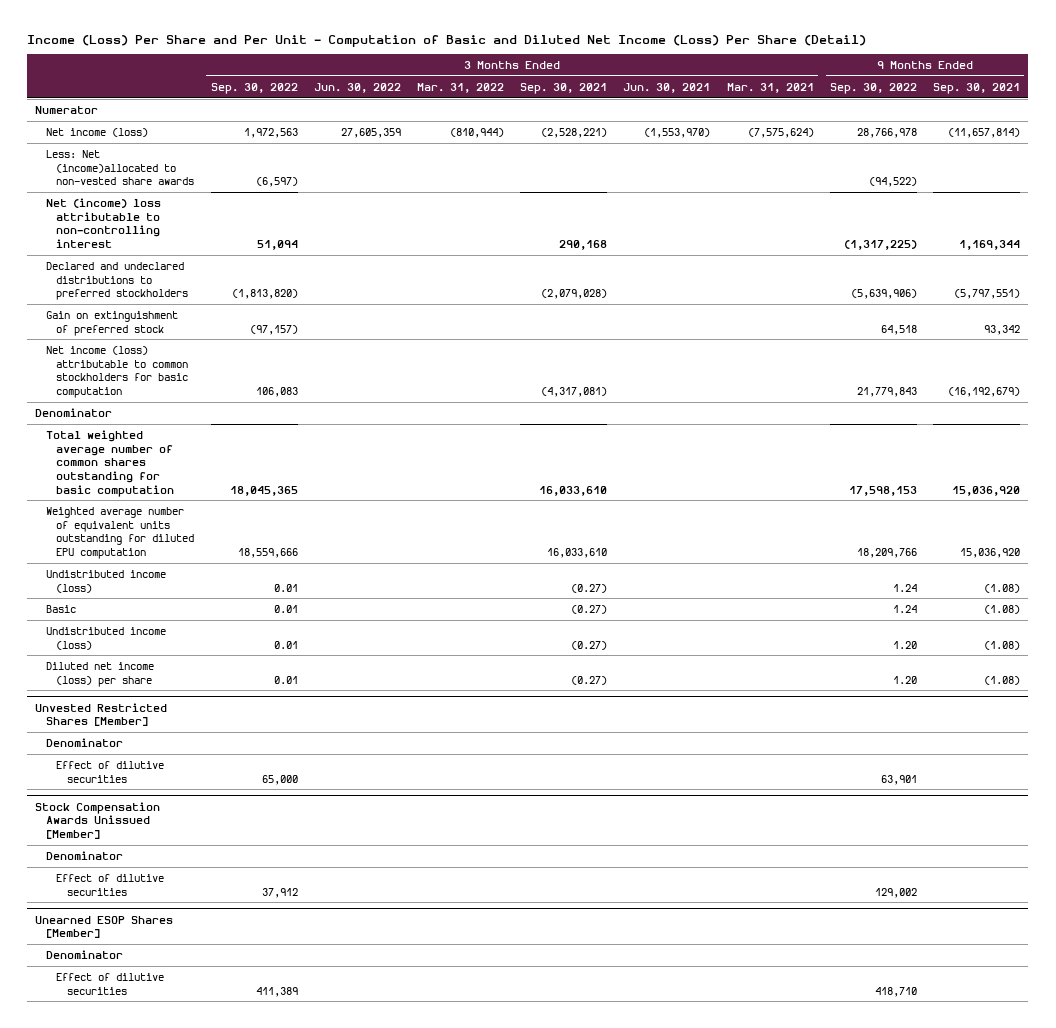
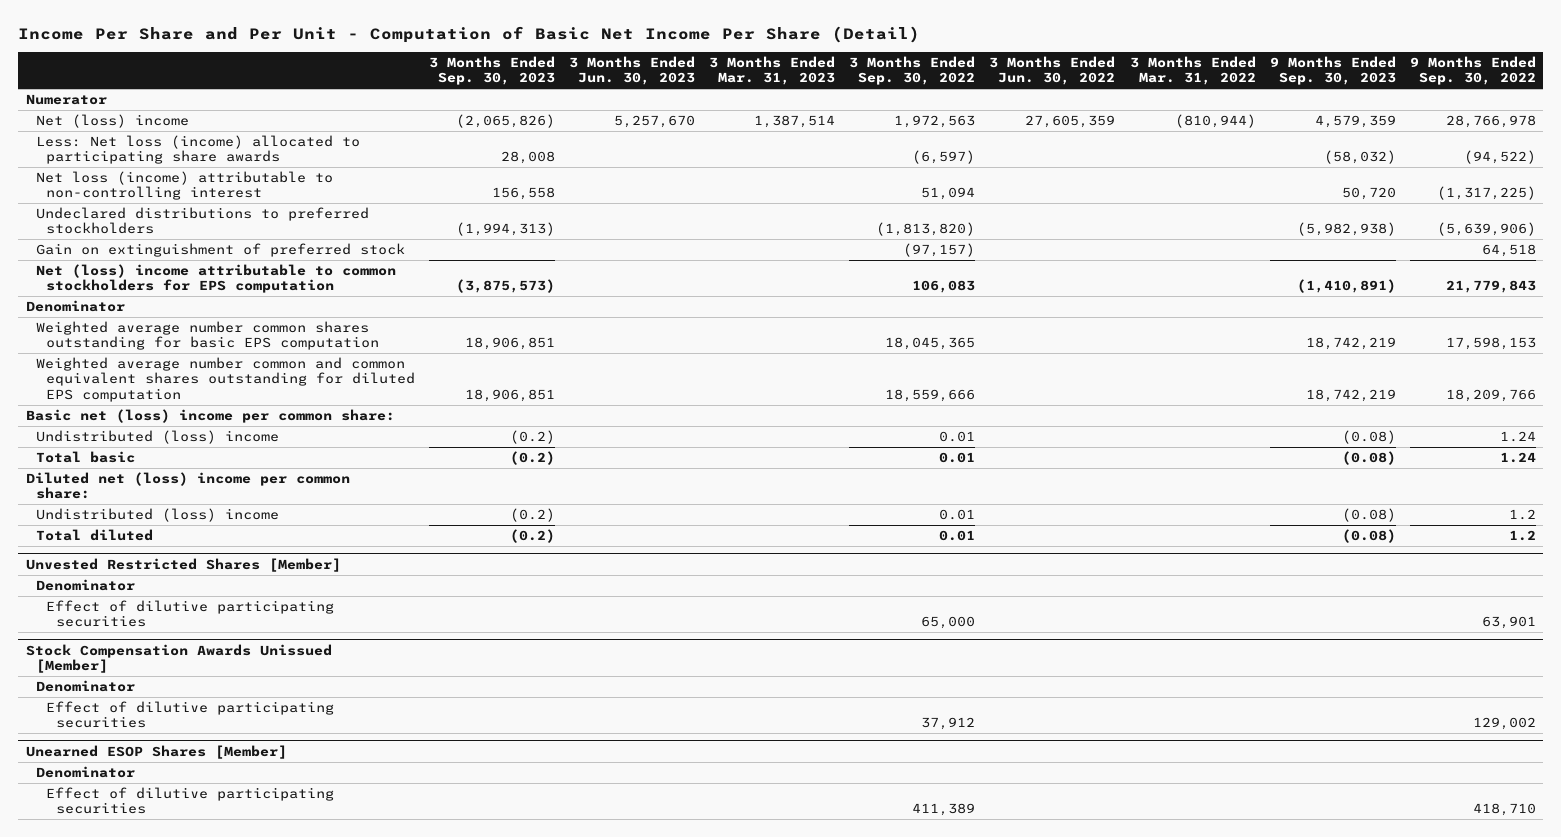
- Income (Loss) Per Share and Per Unit - Computation of Basic and Diluted Net Income (Loss) Per Share (Detail)
+ Income Per Share and Per Unit - Computation of Basic Net Income Per Share (Detail)
- | 3 Months Ended Sep. 30, 2022 | 3 Months Ended Jun. 30, 2022 | 3 Months Ended Mar. 31, 2022 | 3 Months Ended Sep. 30, 2021 | 3 Months Ended Jun. 30, 2021 | 3 Months Ended Mar. 31, 2021 | 9 Months Ended Sep. 30, 2022 | 9 Months Ended Sep. 30, 2021
+ | 3 Months Ended Sep. 30, 2023 | 3 Months Ended Jun. 30, 2023 | 3 Months Ended Mar. 31, 2023 | 3 Months Ended Sep. 30, 2022 | 3 Months Ended Jun. 30, 2022 | 3 Months Ended Mar. 31, 2022 | 9 Months Ended Sep. 30, 2023 | 9 Months Ended Sep. 30, 2022
- Net income (loss) | 1,972,563 | 27,605,359 | (810,944) | (2,528,221) | (1,553,970) | (7,575,624) | 28,766,978 | (11,657,814)
- Less: Net (income)allocated to non-vested share awards | (6,597) | | | | | | (94,522) |
- Net (income) loss attributable to non-controlling interest | 51,094 | | | 290,168 | | | (1,317,225) | 1,169,344
- Declared and undeclared distributions to preferred stockholders | (1,813,820) | | | (2,079,028) | | | (5,639,906) | (5,797,551)
+ Net (loss) income | (2,065,826) | 5,257,670 | 1,387,514 | 1,972,563 | 27,605,359 | (810,944) | 4,579,359 | 28,766,978
+ Less: Net loss (income) allocated to participating share awards | 28,008 | | | (6,597) | | | (58,032) | (94,522)
+ Net loss (income) attributable to non-controlling interest | 156,558 | | | 51,094 | | | 50,720 | (1,317,225)
+ Undeclared distributions to preferred stockholders | (1,994,313) | | | (1,813,820) | | | (5,982,938) | (5,639,906)
- Net income (loss) attributable to common stockholders for basic computation | 106,083 | | | (4,317,081) | | | 21,779,843 | (16,192,679)
+ Net (loss) income attributable to common stockholders for EPS computation | (3,875,573) | | | 106,083 | | | (1,410,891) | 21,779,843
- Total weighted average number of common shares outstanding for basic computation | 18,045,365 | | | 16,033,610 | | | 17,598,153 | 15,036,920
- Weighted average number of equivalent units outstanding for diluted EPU computation | 18,559,666 | | | 16,033,610 | | | 18,209,766 | 15,036,920
- Undistributed income (loss) | 0.01 | | | (0.27) | | | 1.24 | (1.08)
- Basic | 0.01 | | | (0.27) | | | 1.24 | (1.08)
- Undistributed income (loss) | 0.01 | | | (0.27) | | | 1.20 | (1.08)
- Diluted net income (loss) per share | 0.01 | | | (0.27) | | | 1.20 | (1.08)
+ Weighted average number common shares outstanding for basic EPS computation | 18,906,851 | | | 18,045,365 | | | 18,742,219 | 17,598,153
+ Weighted average number common and common equivalent shares outstanding for diluted EPS computation | 18,906,851 | | | 18,559,666 | | | 18,742,219 | 18,209,766
+ Basic net (loss) income per common share:
+ Undistributed (loss) income | (0.2) | | | 0.01 | | | (0.08) | 1.24
+ Total basic | (0.2) | | | 0.01 | | | (0.08) | 1.24
+ Diluted net (loss) income per common share:
+ Undistributed (loss) income | (0.2) | | | 0.01 | | | (0.08) | 1.2
+ Total diluted | (0.2) | | | 0.01 | | | (0.08) | 1.2
@ Unvested Restricted Shares [Member]
- Effect of dilutive securities | 65,000 | | | | | | 63,901 |
+ Effect of dilutive participating securities | | | | 65,000 | | | | 63,901
@ Stock Compensation Awards Unissued [Member]
- Effect of dilutive securities | 37,912 | | | | | | 129,002 |
+ Effect of dilutive participating securities | | | | 37,912 | | | | 129,002
@ Unearned ESOP Shares [Member]
- Effect of dilutive securities | 411,389 | | | | | | 418,710 |
+ Effect of dilutive participating securities | | | | 411,389 | | | | 418,710

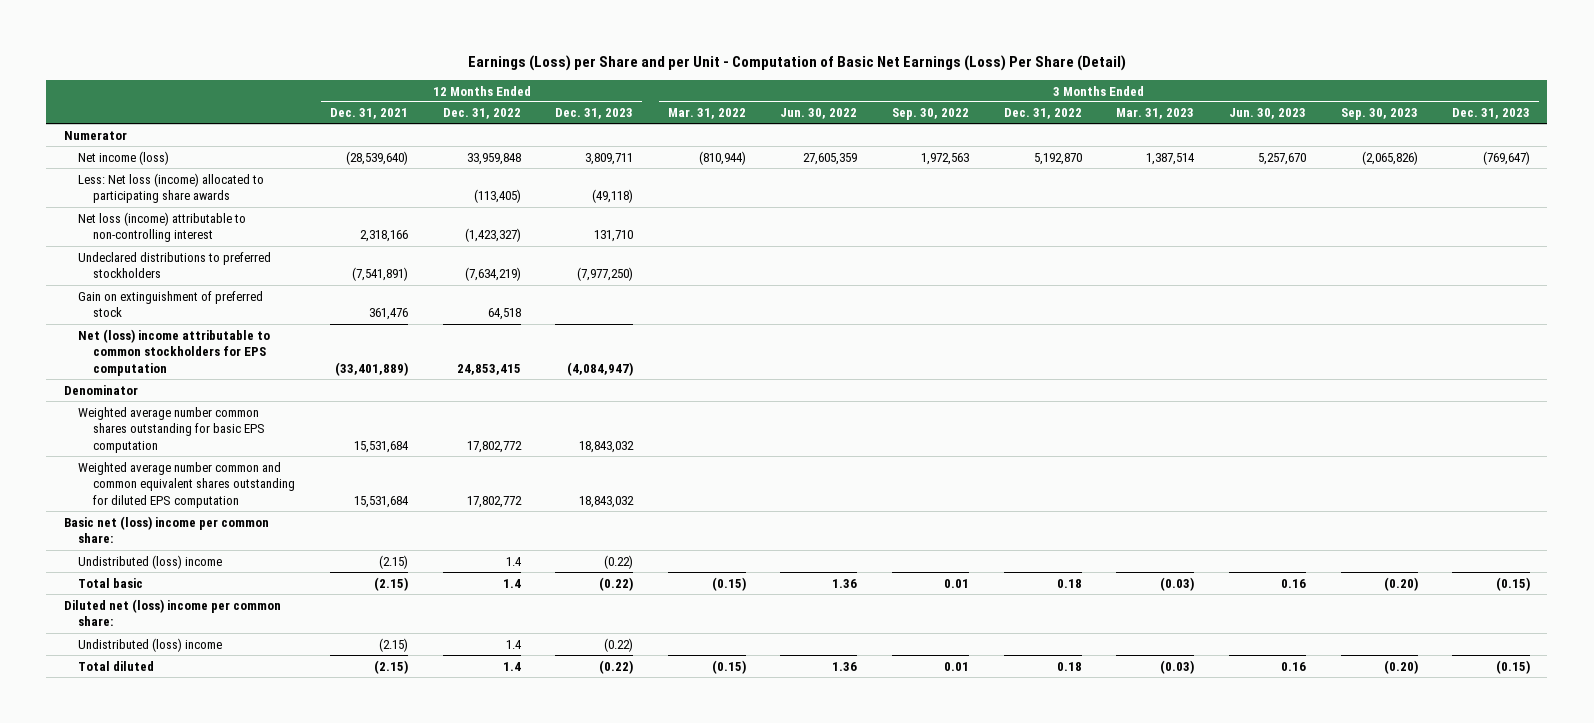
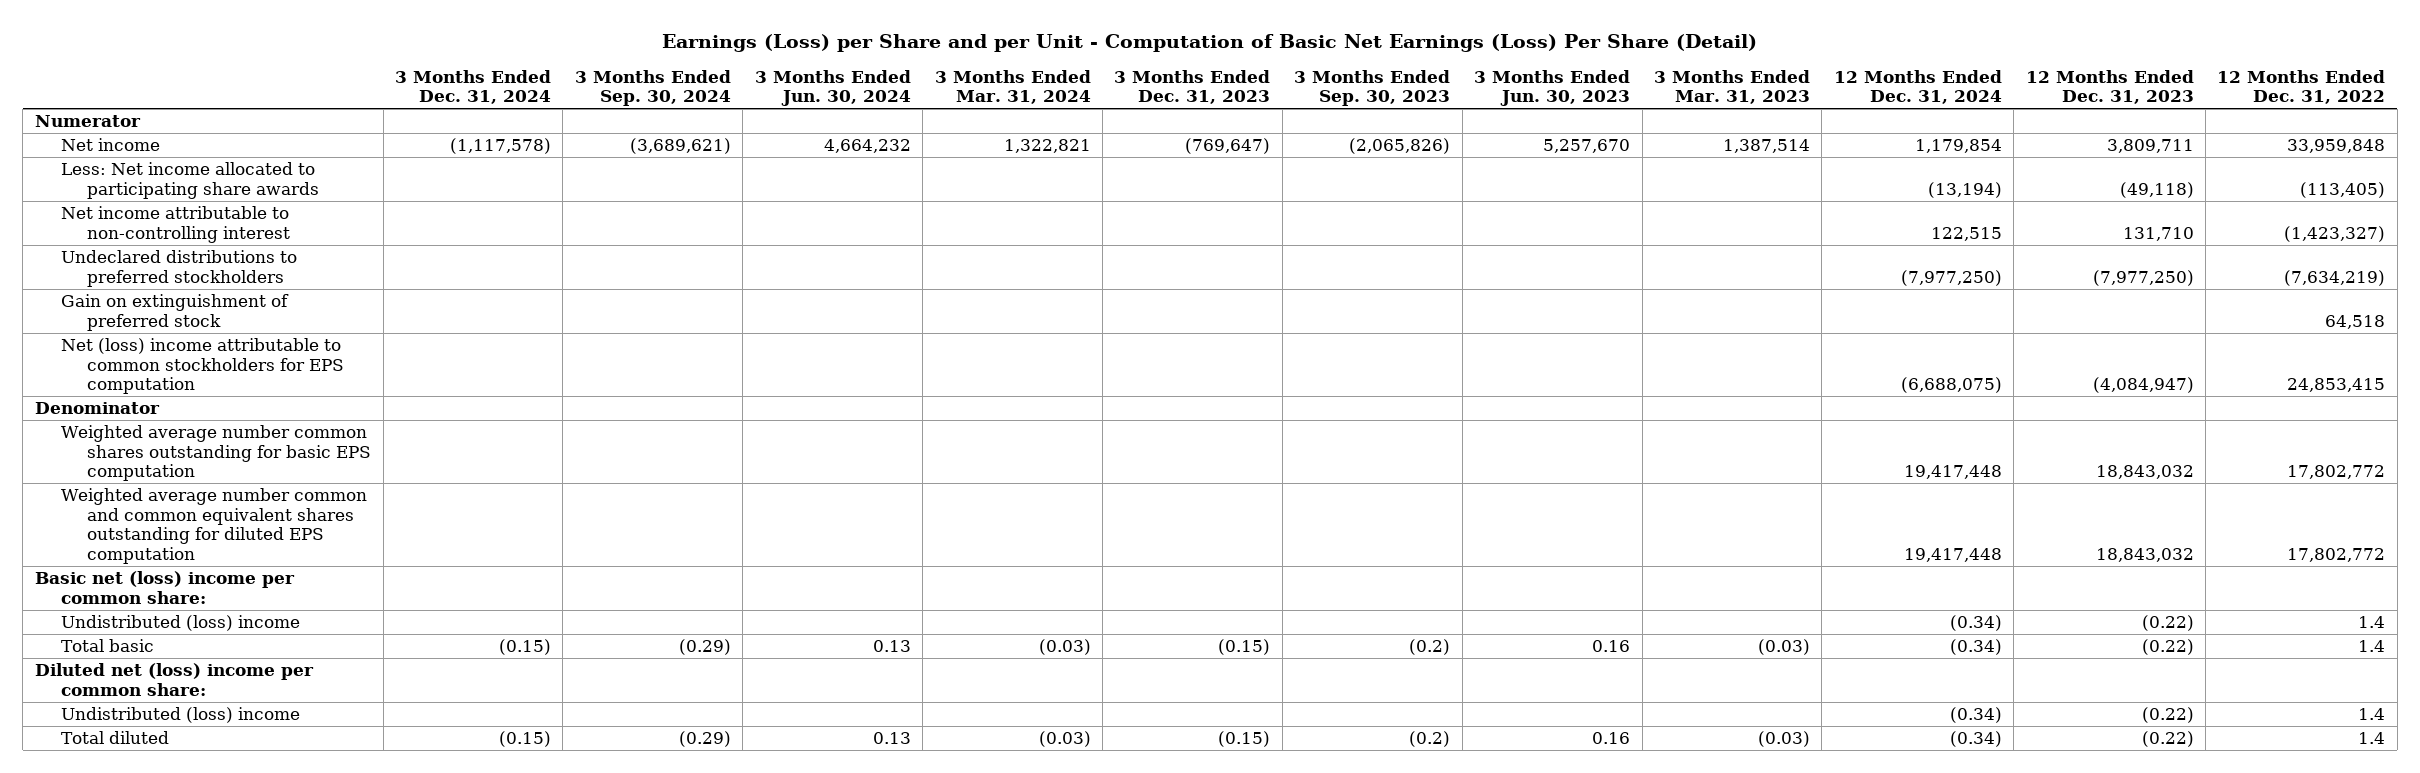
- | 12 Months Ended Dec. 31, 2021 | 12 Months Ended Dec. 31, 2022 | 12 Months Ended Dec. 31, 2023 | 3 Months Ended Mar. 31, 2022 | 3 Months Ended Jun. 30, 2022 | 3 Months Ended Sep. 30, 2022 | 3 Months Ended Dec. 31, 2022 | 3 Months Ended Mar. 31, 2023 | 3 Months Ended Jun. 30, 2023 | 3 Months Ended Sep. 30, 2023 | 3 Months Ended Dec. 31, 2023
+ | 3 Months Ended Dec. 31, 2024 | 3 Months Ended Sep. 30, 2024 | 3 Months Ended Jun. 30, 2024 | 3 Months Ended Mar. 31, 2024 | 3 Months Ended Dec. 31, 2023 | 3 Months Ended Sep. 30, 2023 | 3 Months Ended Jun. 30, 2023 | 3 Months Ended Mar. 31, 2023 | 12 Months Ended Dec. 31, 2024 | 12 Months Ended Dec. 31, 2023 | 12 Months Ended Dec. 31, 2022
- Net income (loss) | (28,539,640) | 33,959,848 | 3,809,711 | (810,944) | 27,605,359 | 1,972,563 | 5,192,870 | 1,387,514 | 5,257,670 | (2,065,826) | (769,647)
- Less: Net loss (income) allocated to participating share awards | | (113,405) | (49,118) | | | | | | | |
- Net loss (income) attributable to non-controlling interest | 2,318,166 | (1,423,327) | 131,710 | | | | | | | |
+ Net income | (1,117,578) | (3,689,621) | 4,664,232 | 1,322,821 | (769,647) | (2,065,826) | 5,257,670 | 1,387,514 | 1,179,854 | 3,809,711 | 33,959,848
+ Less: Net income allocated to participating share awards | | | | | | | | | (13,194) | (49,118) | (113,405)
+ Net income attributable to non-controlling interest | | | | | | | | | 122,515 | 131,710 | (1,423,327)
- Total basic | (2.15) | 1.4 | (0.22) | (0.15) | 1.36 | 0.01 | 0.18 | (0.03) | 0.16 | (0.20) | (0.15)
+ Total basic | (0.15) | (0.29) | 0.13 | (0.03) | (0.15) | (0.2) | 0.16 | (0.03) | (0.34) | (0.22) | 1.4
- Total diluted | (2.15) | 1.4 | (0.22) | (0.15) | 1.36 | 0.01 | 0.18 | (0.03) | 0.16 | (0.20) | (0.15)
+ Total diluted | (0.15) | (0.29) | 0.13 | (0.03) | (0.15) | (0.2) | 0.16 | (0.03) | (0.34) | (0.22) | 1.4

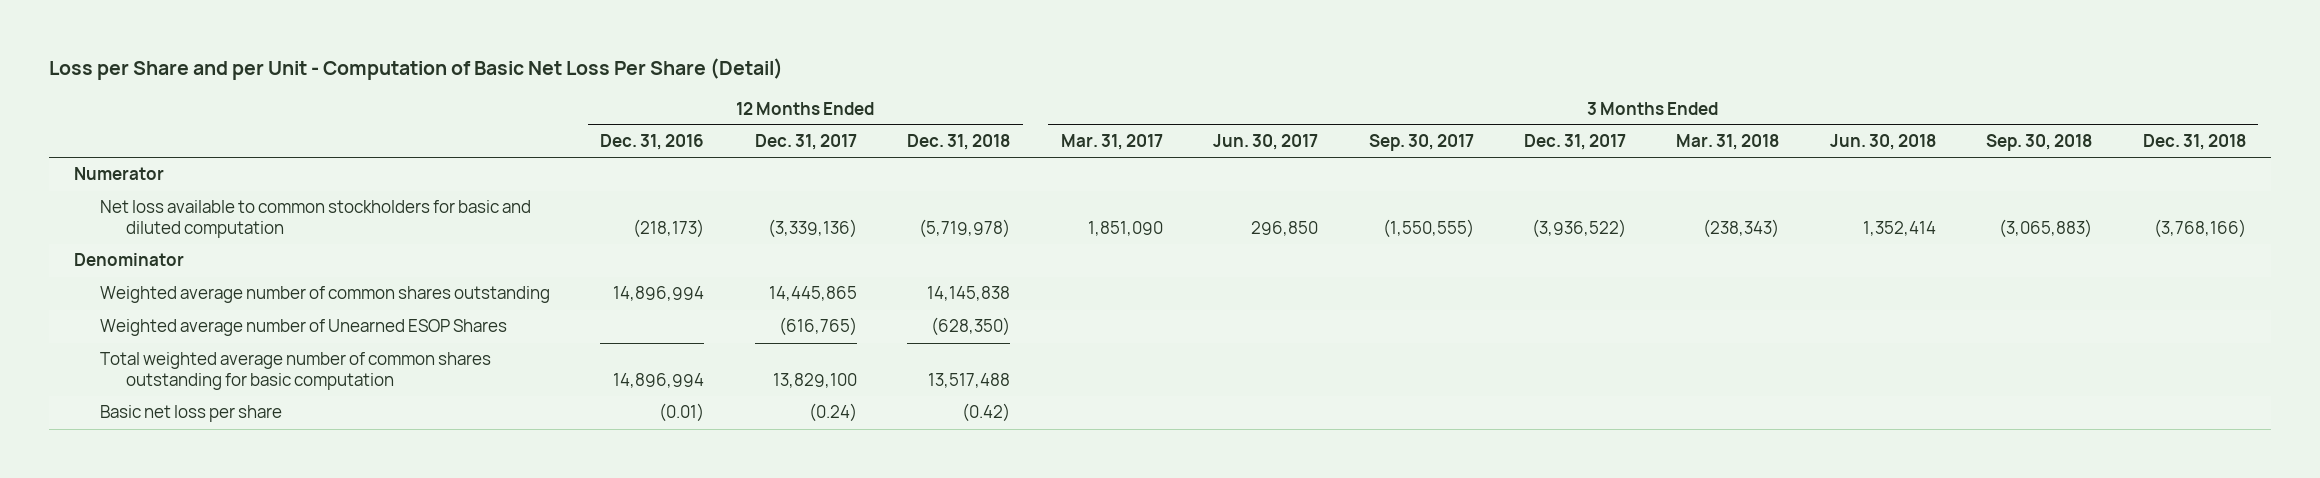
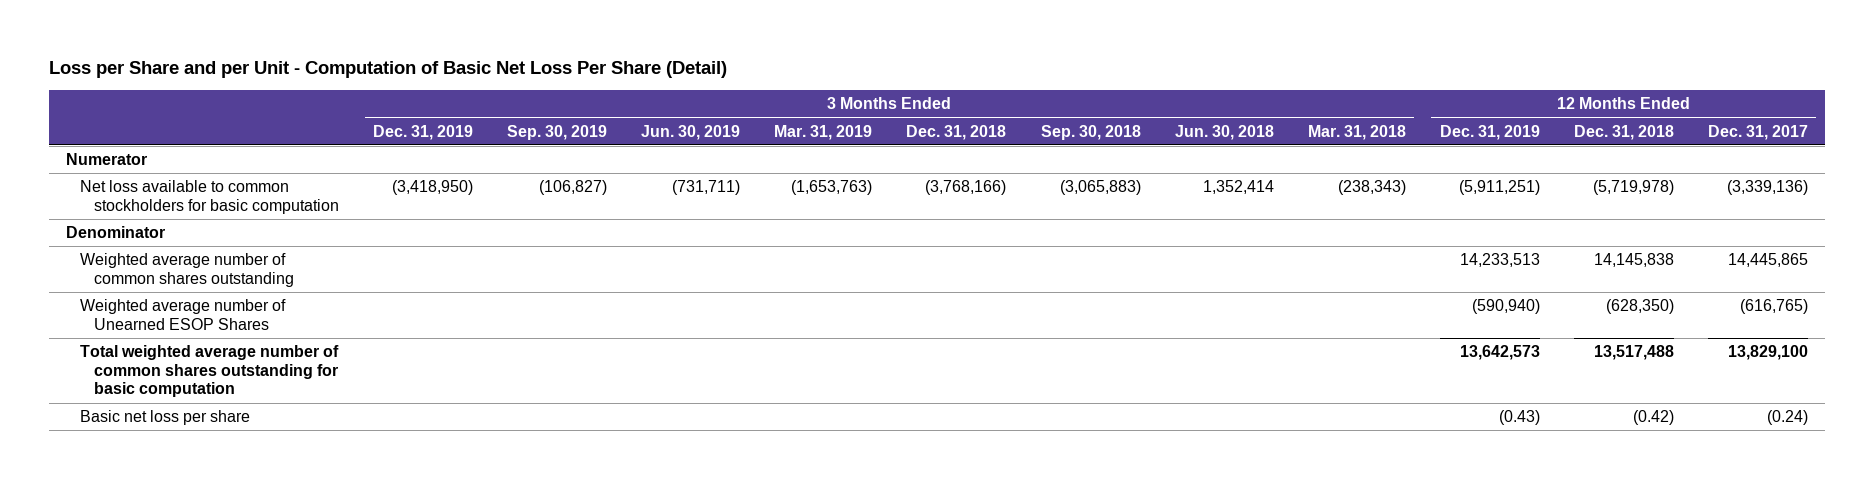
- | 12 Months Ended Dec. 31, 2016 | 12 Months Ended Dec. 31, 2017 | 12 Months Ended Dec. 31, 2018 | 3 Months Ended Mar. 31, 2017 | 3 Months Ended Jun. 30, 2017 | 3 Months Ended Sep. 30, 2017 | 3 Months Ended Dec. 31, 2017 | 3 Months Ended Mar. 31, 2018 | 3 Months Ended Jun. 30, 2018 | 3 Months Ended Sep. 30, 2018 | 3 Months Ended Dec. 31, 2018
+ | 3 Months Ended Dec. 31, 2019 | 3 Months Ended Sep. 30, 2019 | 3 Months Ended Jun. 30, 2019 | 3 Months Ended Mar. 31, 2019 | 3 Months Ended Dec. 31, 2018 | 3 Months Ended Sep. 30, 2018 | 3 Months Ended Jun. 30, 2018 | 3 Months Ended Mar. 31, 2018 | 12 Months Ended Dec. 31, 2019 | 12 Months Ended Dec. 31, 2018 | 12 Months Ended Dec. 31, 2017
- Net loss available to common stockholders for basic and diluted computation | (218,173) | (3,339,136) | (5,719,978) | 1,851,090 | 296,850 | (1,550,555) | (3,936,522) | (238,343) | 1,352,414 | (3,065,883) | (3,768,166)
+ Net loss available to common stockholders for basic computation | (3,418,950) | (106,827) | (731,711) | (1,653,763) | (3,768,166) | (3,065,883) | 1,352,414 | (238,343) | (5,911,251) | (5,719,978) | (3,339,136)

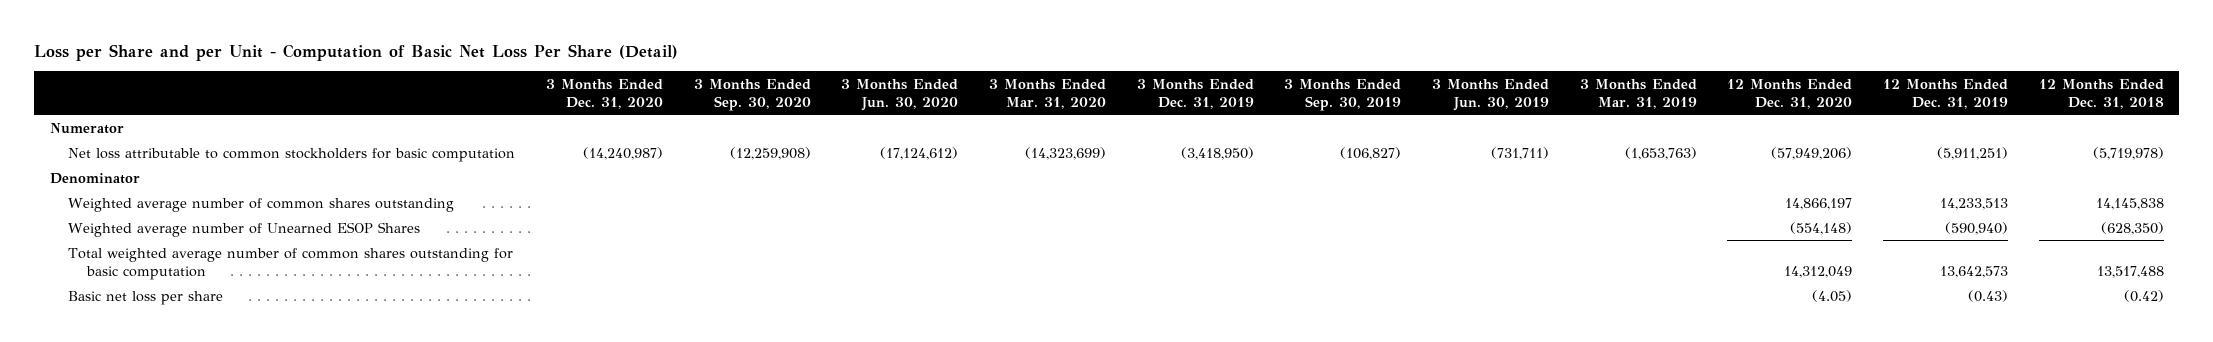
- | 3 Months Ended Dec. 31, 2019 | 3 Months Ended Sep. 30, 2019 | 3 Months Ended Jun. 30, 2019 | 3 Months Ended Mar. 31, 2019 | 3 Months Ended Dec. 31, 2018 | 3 Months Ended Sep. 30, 2018 | 3 Months Ended Jun. 30, 2018 | 3 Months Ended Mar. 31, 2018 | 12 Months Ended Dec. 31, 2019 | 12 Months Ended Dec. 31, 2018 | 12 Months Ended Dec. 31, 2017
+ | 3 Months Ended Dec. 31, 2020 | 3 Months Ended Sep. 30, 2020 | 3 Months Ended Jun. 30, 2020 | 3 Months Ended Mar. 31, 2020 | 3 Months Ended Dec. 31, 2019 | 3 Months Ended Sep. 30, 2019 | 3 Months Ended Jun. 30, 2019 | 3 Months Ended Mar. 31, 2019 | 12 Months Ended Dec. 31, 2020 | 12 Months Ended Dec. 31, 2019 | 12 Months Ended Dec. 31, 2018
- Net loss available to common stockholders for basic computation | (3,418,950) | (106,827) | (731,711) | (1,653,763) | (3,768,166) | (3,065,883) | 1,352,414 | (238,343) | (5,911,251) | (5,719,978) | (3,339,136)
+ Net loss attributable to common stockholders for basic computation | (14,240,987) | (12,259,908) | (17,124,612) | (14,323,699) | (3,418,950) | (106,827) | (731,711) | (1,653,763) | (57,949,206) | (5,911,251) | (5,719,978)

